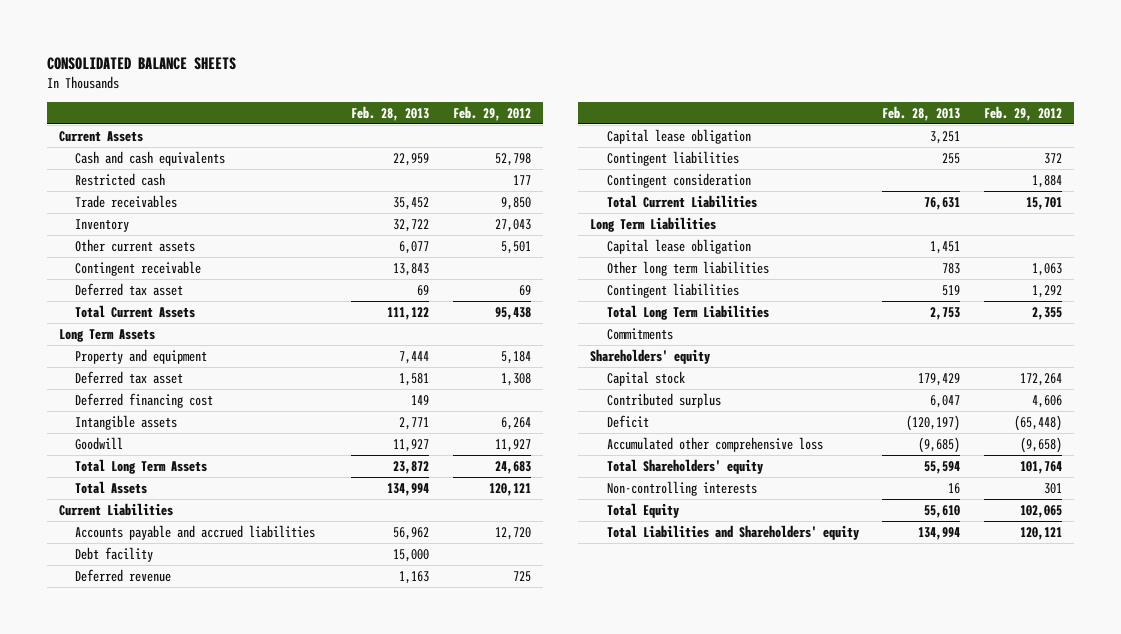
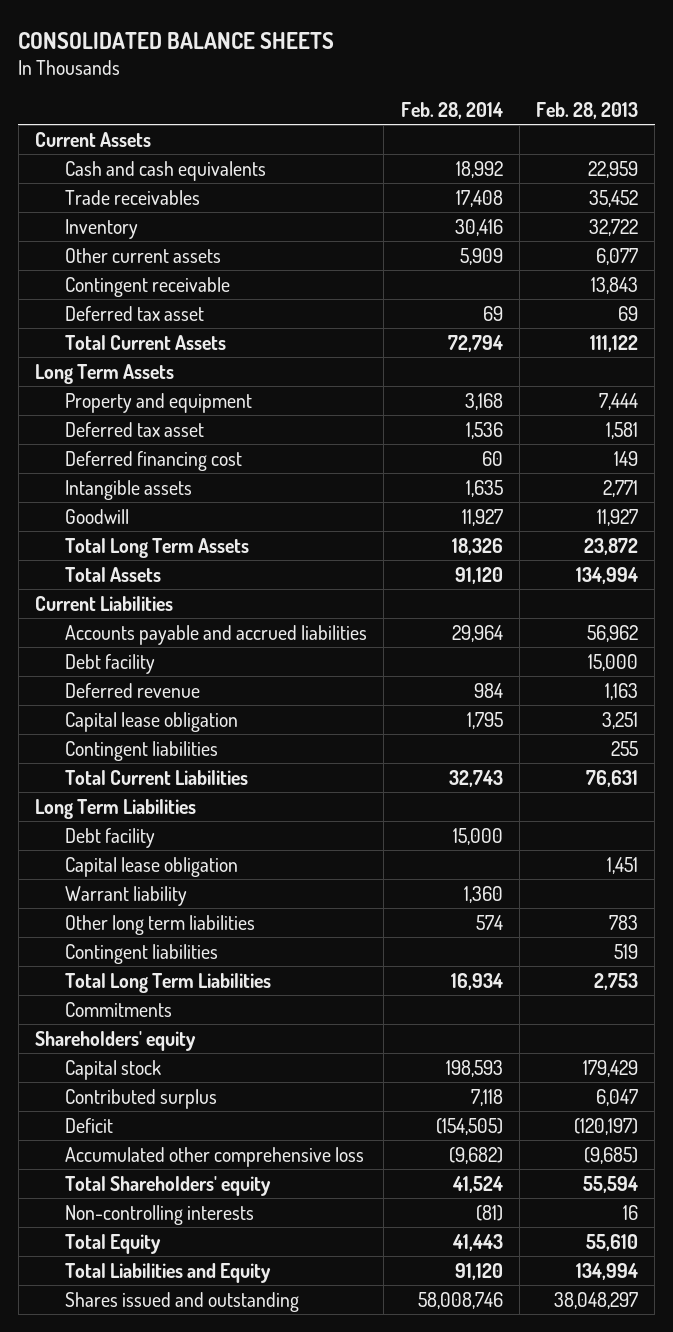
- | Feb. 28, 2013 | Feb. 29, 2012
+ | Feb. 28, 2014 | Feb. 28, 2013
- Restricted cash | | 177
- Contingent consideration | | 1,884
+ Debt facility | 15,000 |
+ Warrant liability | 1,360 |
- Total Liabilities and Shareholders' equity | 134,994 | 120,121
+ Total Liabilities and Equity | 91,120 | 134,994
+ Shares issued and outstanding | 58,008,746 | 38,048,297

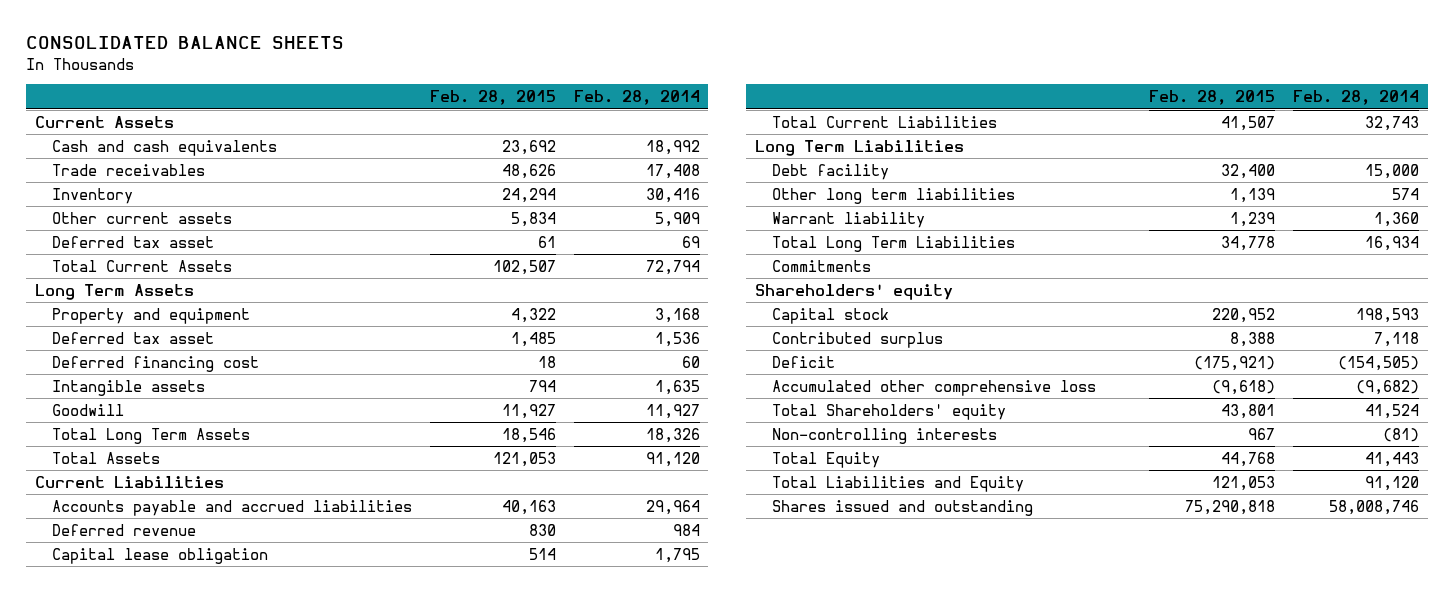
- | Feb. 28, 2014 | Feb. 28, 2013
+ | Feb. 28, 2015 | Feb. 28, 2014
- Contingent receivable | | 13,843
- Debt facility | | 15,000
- Contingent liabilities | | 255
- Capital lease obligation | | 1,451
- Contingent liabilities | | 519
moved down: Warrant liability | 1,239 | 1,360

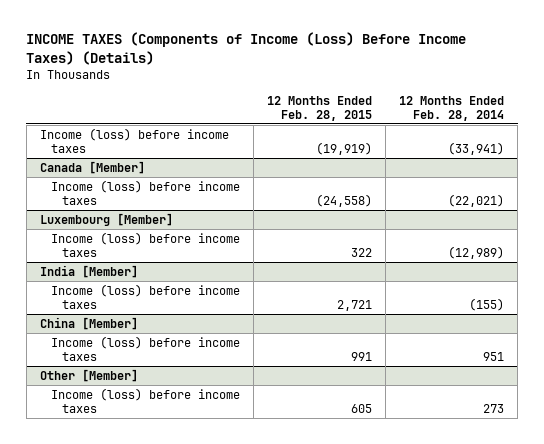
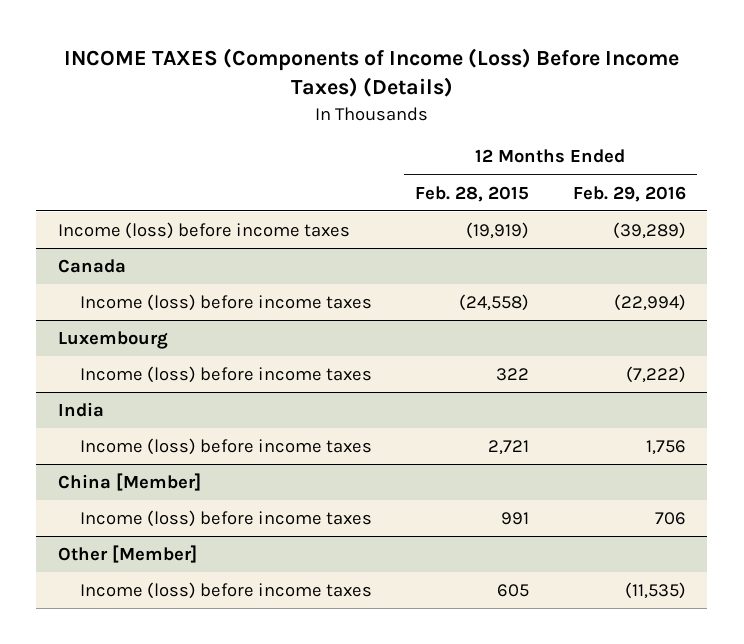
- | 12 Months Ended Feb. 28, 2015 | 12 Months Ended Feb. 28, 2014
+ | 12 Months Ended Feb. 28, 2015 | 12 Months Ended Feb. 29, 2016
- Canada [Member]
+ Canada
- Luxembourg [Member]
+ Luxembourg
- India [Member]
+ India

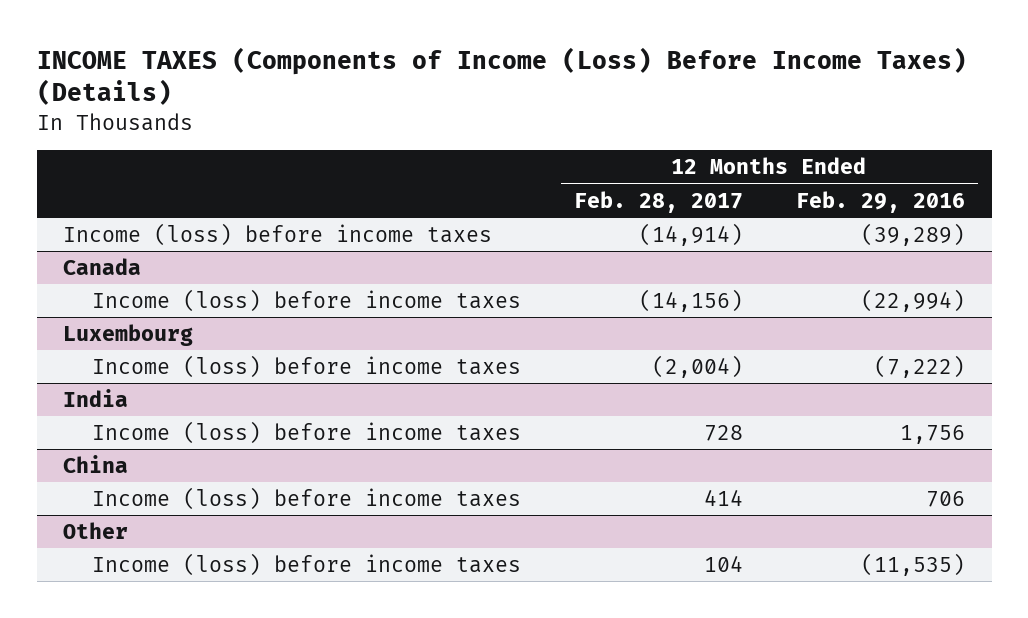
- | 12 Months Ended Feb. 28, 2015 | 12 Months Ended Feb. 29, 2016
+ | 12 Months Ended Feb. 28, 2017 | 12 Months Ended Feb. 29, 2016
- China [Member]
+ China
- Other [Member]
+ Other

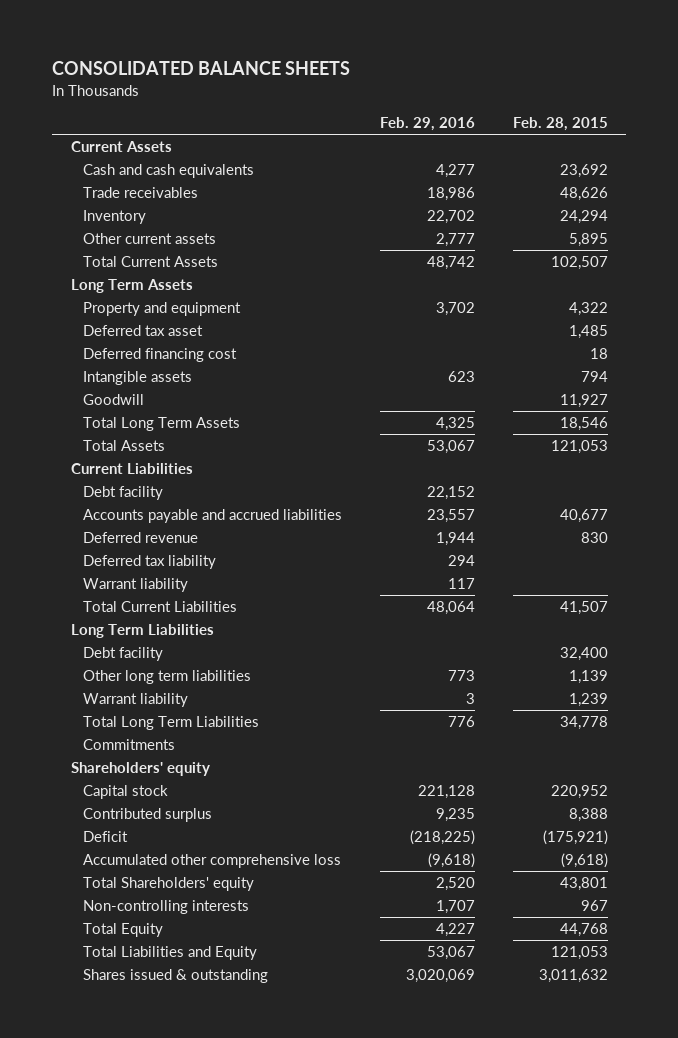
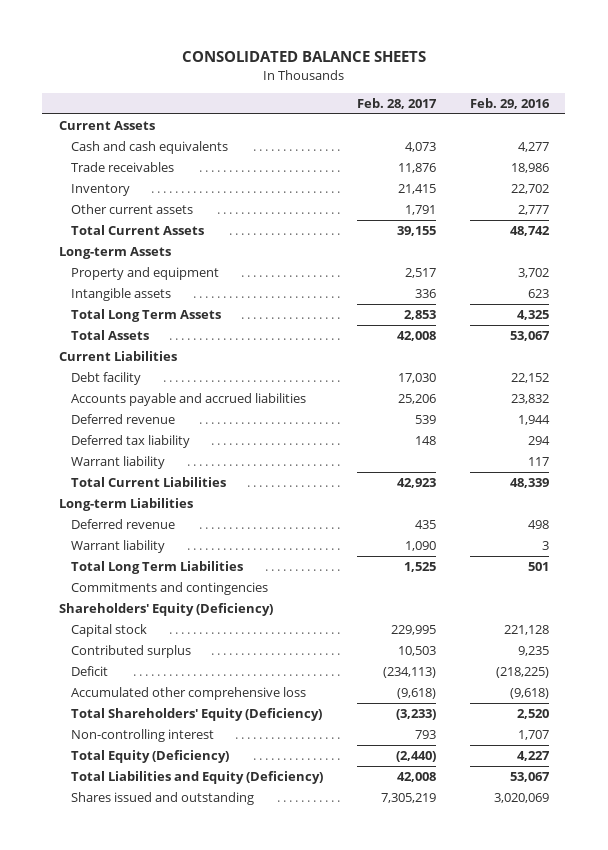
- | Feb. 29, 2016 | Feb. 28, 2015
+ | Feb. 28, 2017 | Feb. 29, 2016
- Long Term Assets
+ Long-term Assets
- Deferred tax asset | | 1,485
- Deferred financing cost | | 18
- Goodwill | | 11,927
- Accounts payable and accrued liabilities | 23,557 | 40,677
+ Accounts payable and accrued liabilities | 25,206 | 23,832
- Total Current Liabilities | 48,064 | 41,507
- Long Term Liabilities
- Debt facility | | 32,400
- Other long term liabilities | 773 | 1,139
+ Total Current Liabilities | 42,923 | 48,339
+ Long-term Liabilities
+ Deferred revenue | 435 | 498
- Total Long Term Liabilities | 776 | 34,778
- Commitments
- Shareholders' equity
+ Total Long Term Liabilities | 1,525 | 501
+ Commitments and contingencies
+ Shareholders' Equity (Deficiency)
- Total Shareholders' equity | 2,520 | 43,801
- Non-controlling interests | 1,707 | 967
- Total Equity | 4,227 | 44,768
- Total Liabilities and Equity | 53,067 | 121,053
- Shares issued & outstanding | 3,020,069 | 3,011,632
+ Total Shareholders' Equity (Deficiency) | (3,233) | 2,520
+ Non-controlling interest | 793 | 1,707
+ Total Equity (Deficiency) | (2,440) | 4,227
+ Total Liabilities and Equity (Deficiency) | 42,008 | 53,067
+ Shares issued and outstanding | 7,305,219 | 3,020,069

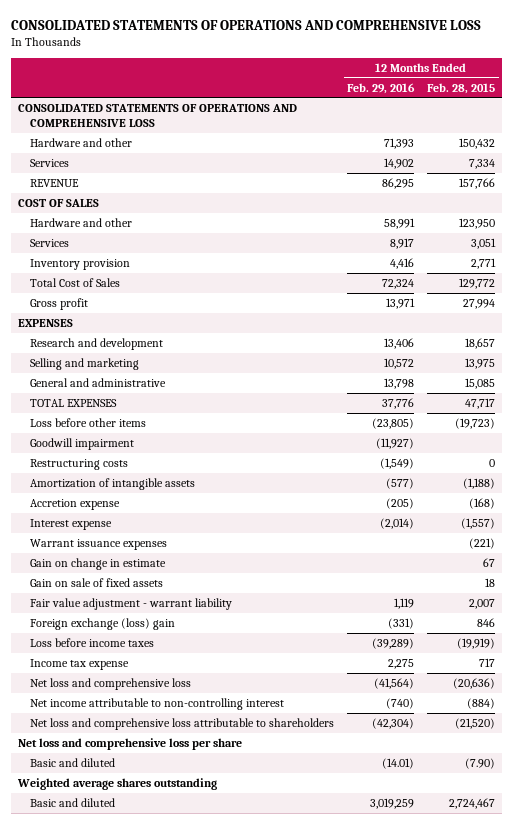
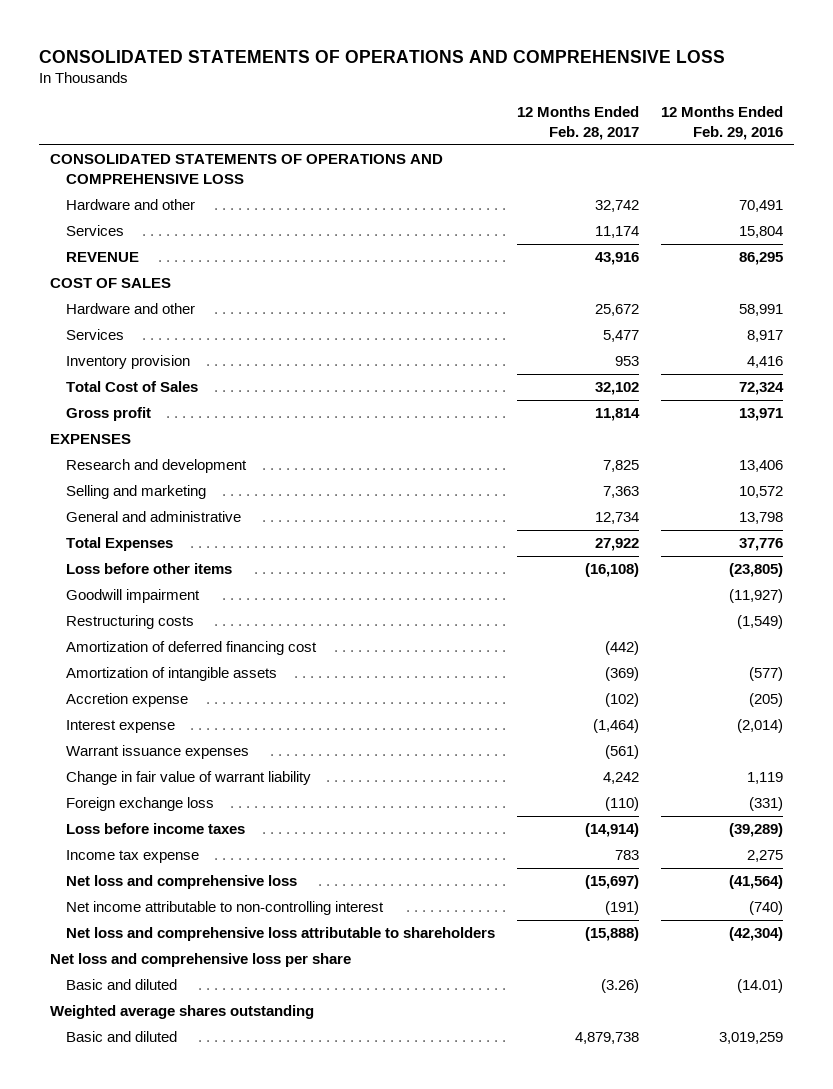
- | 12 Months Ended Feb. 29, 2016 | 12 Months Ended Feb. 28, 2015
+ | 12 Months Ended Feb. 28, 2017 | 12 Months Ended Feb. 29, 2016
- Hardware and other | 71,393 | 150,432
- Services | 14,902 | 7,334
+ Hardware and other | 32,742 | 70,491
+ Services | 11,174 | 15,804
- TOTAL EXPENSES | 37,776 | 47,717
+ Total Expenses | 27,922 | 37,776
+ Amortization of deferred financing cost | (442) |
- Gain on change in estimate | | 67
- Gain on sale of fixed assets | | 18
- Fair value adjustment - warrant liability | 1,119 | 2,007
- Foreign exchange (loss) gain | (331) | 846
+ Change in fair value of warrant liability | 4,242 | 1,119
+ Foreign exchange loss | (110) | (331)

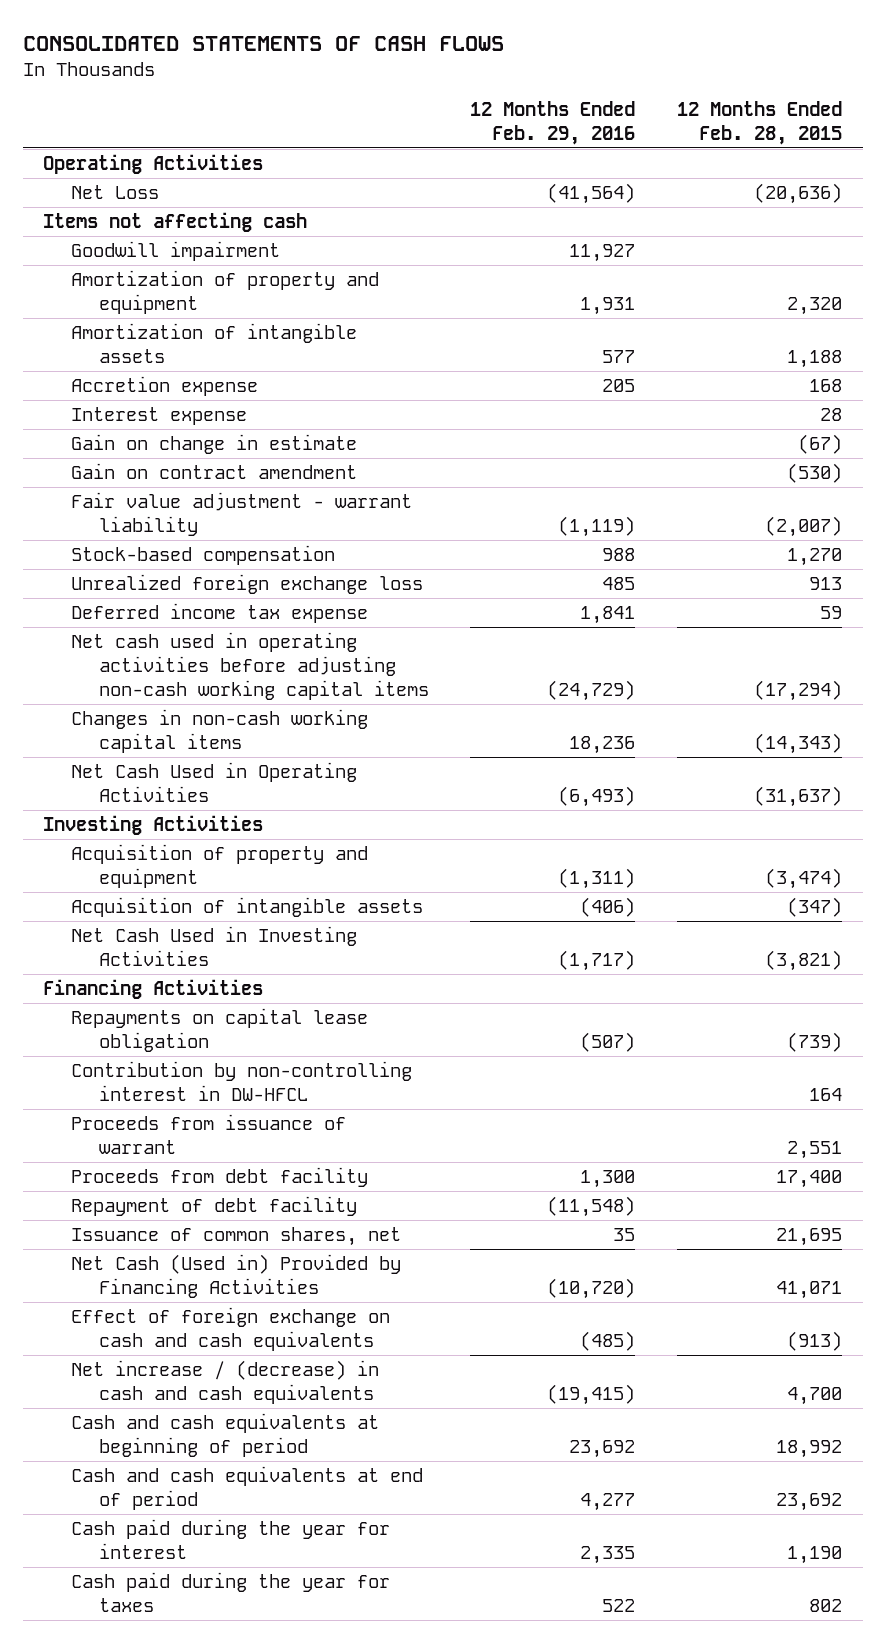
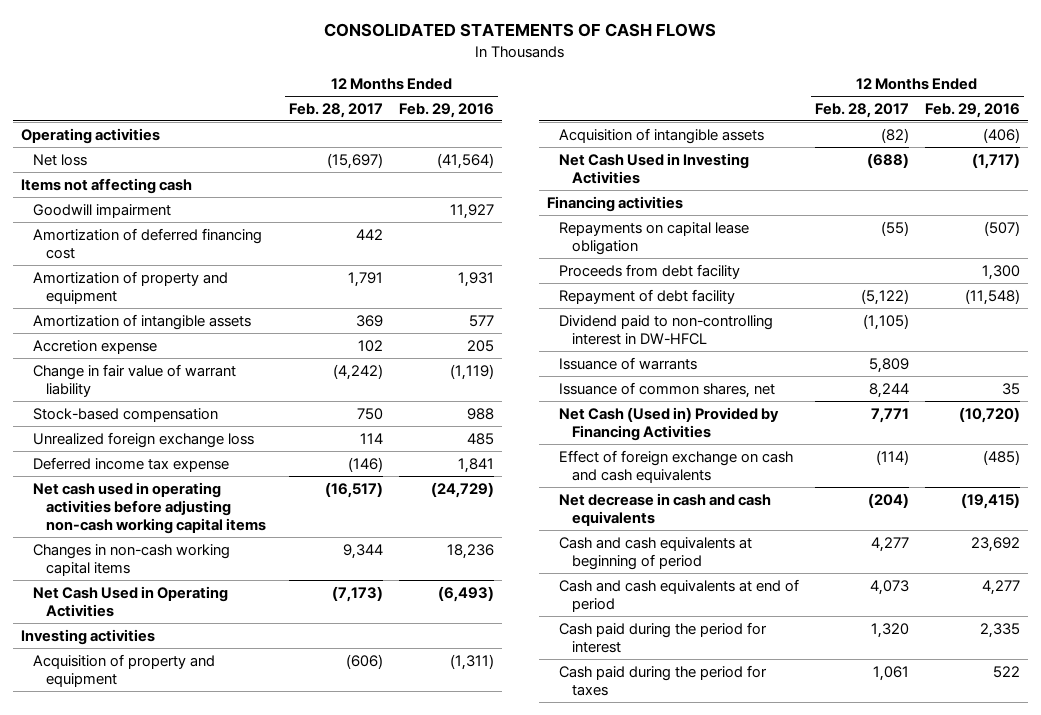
- | 12 Months Ended Feb. 29, 2016 | 12 Months Ended Feb. 28, 2015
+ | 12 Months Ended Feb. 28, 2017 | 12 Months Ended Feb. 29, 2016
- Operating Activities
- Net Loss | (41,564) | (20,636)
+ Operating activities
+ Net loss | (15,697) | (41,564)
+ Amortization of deferred financing cost | 442 |
- Interest expense | | 28
- Gain on change in estimate | | (67)
- Gain on contract amendment | | (530)
- Fair value adjustment - warrant liability | (1,119) | (2,007)
+ Change in fair value of warrant liability | (4,242) | (1,119)
- Investing Activities
+ Investing activities
- Financing Activities
+ Financing activities
- Contribution by non-controlling interest in DW-HFCL | | 164
- Proceeds from issuance of warrant | | 2,551
+ Dividend paid to non-controlling interest in DW-HFCL | (1,105) |
+ Issuance of warrants | 5,809 |
- Net increase / (decrease) in cash and cash equivalents | (19,415) | 4,700
+ Net decrease in cash and cash equivalents | (204) | (19,415)
- Cash paid during the year for interest | 2,335 | 1,190
- Cash paid during the year for taxes | 522 | 802
+ Cash paid during the period for interest | 1,320 | 2,335
+ Cash paid during the period for taxes | 1,061 | 522

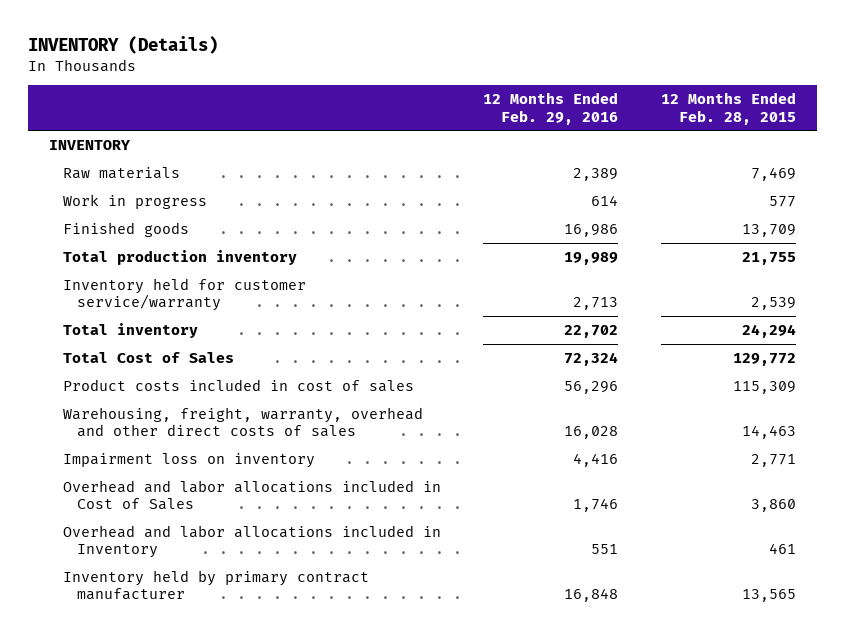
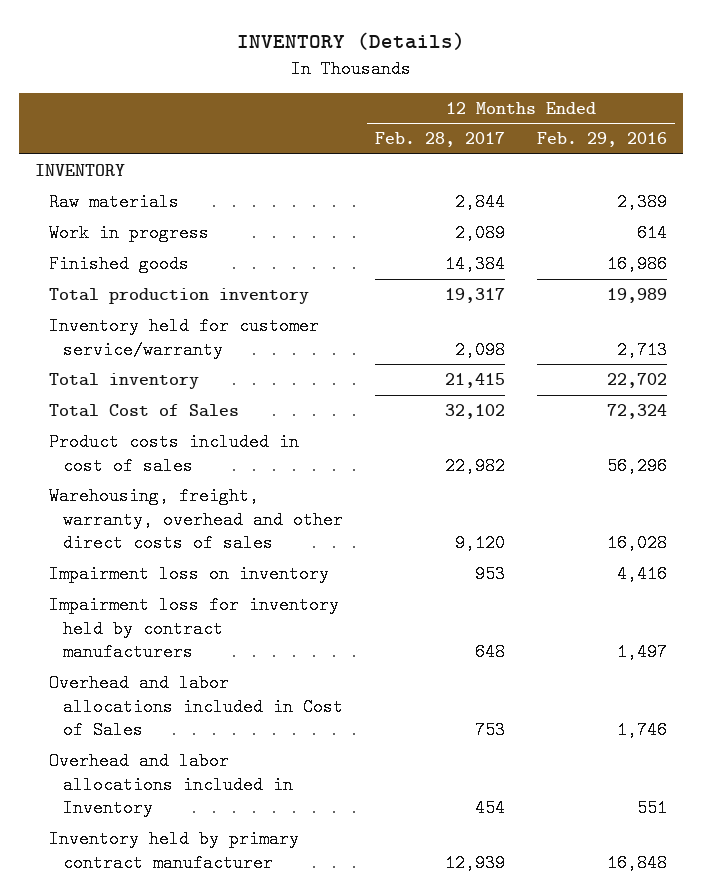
- | 12 Months Ended Feb. 29, 2016 | 12 Months Ended Feb. 28, 2015
+ | 12 Months Ended Feb. 28, 2017 | 12 Months Ended Feb. 29, 2016
+ Impairment loss for inventory held by contract manufacturers | 648 | 1,497

